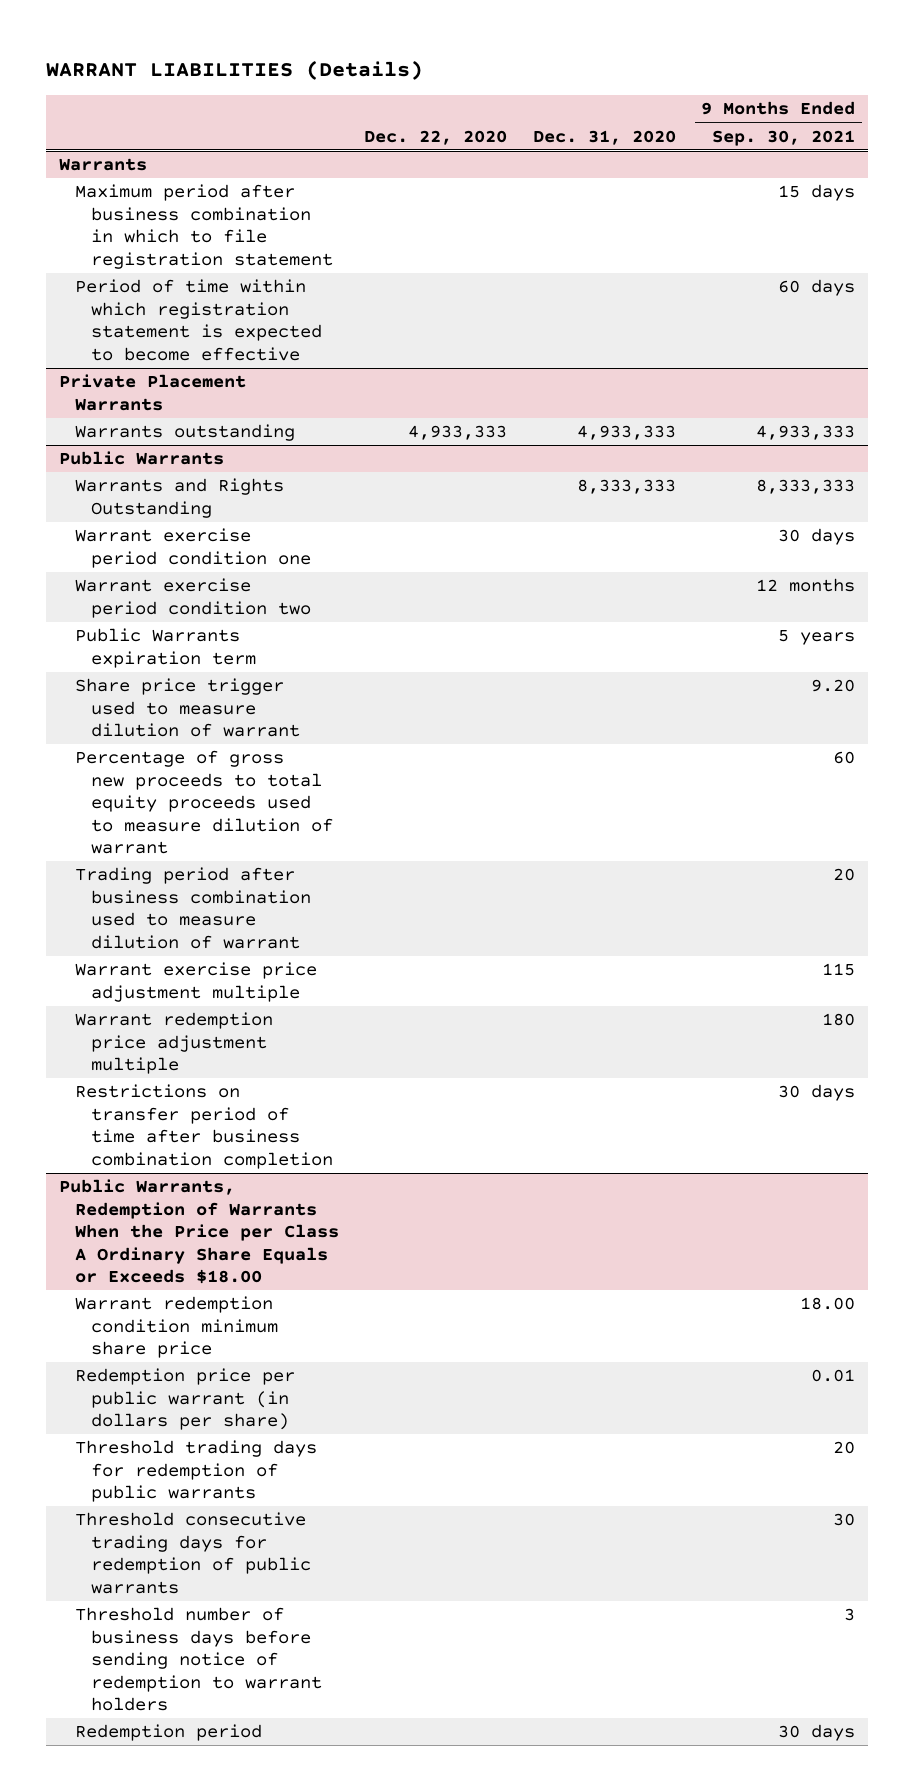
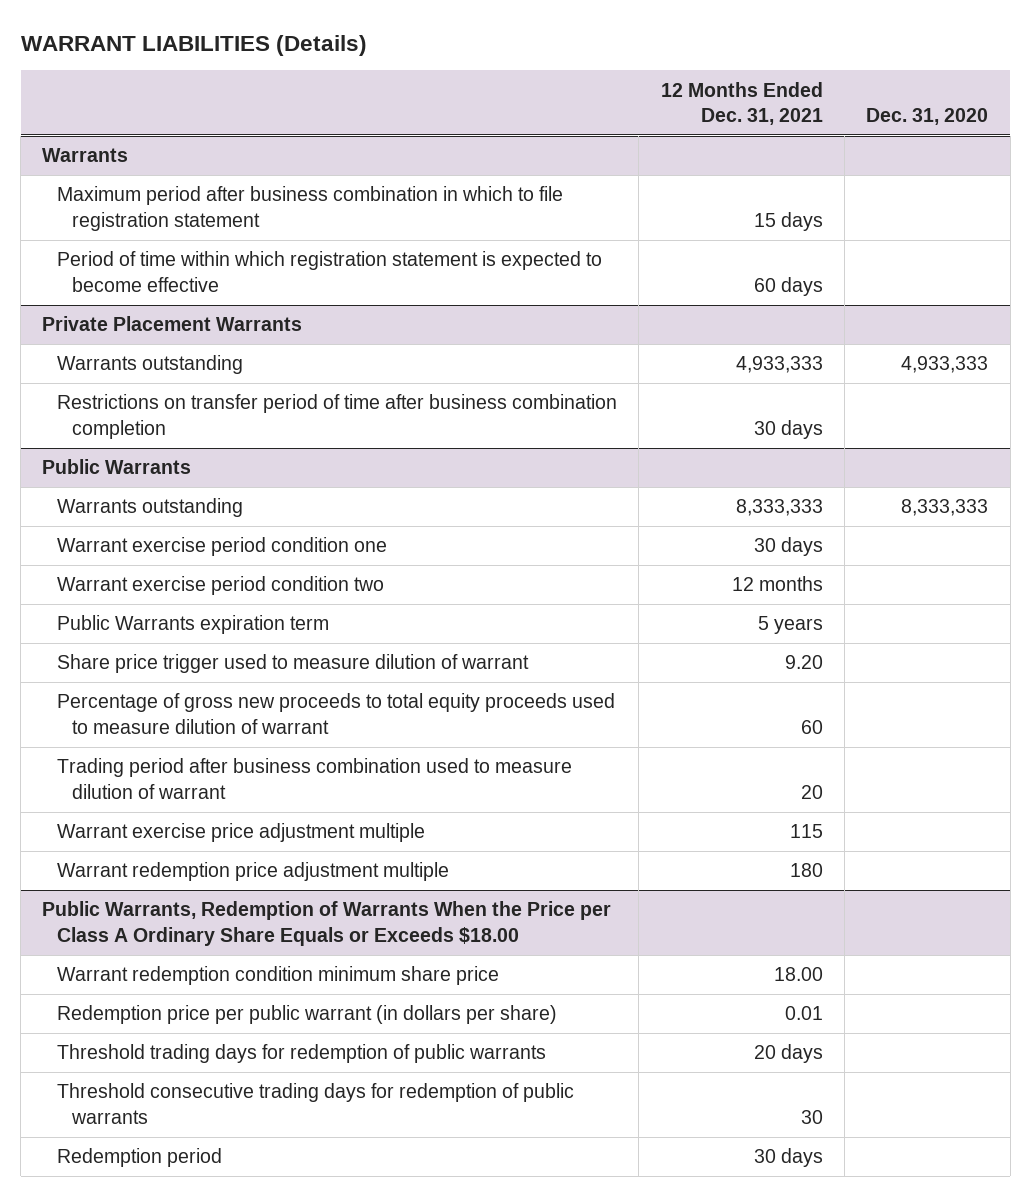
- | Dec. 22, 2020 | Dec. 31, 2020 | 9 Months Ended Sep. 30, 2021
+ | 12 Months Ended Dec. 31, 2021 | Dec. 31, 2020
@ Private Placement Warrants
+ Restrictions on transfer period of time after business combination completion | 30 days |
@ Public Warrants
- Warrants and Rights Outstanding | | 8,333,333 | 8,333,333
+ Warrants outstanding | 8,333,333 | 8,333,333
- Restrictions on transfer period of time after business combination completion | | | 30 days
@ Public Warrants, Redemption of Warrants When the Price per Class A Ordinary Share Equals or Exceeds $18.00
- Threshold number of business days before sending notice of redemption to warrant holders | | | 3

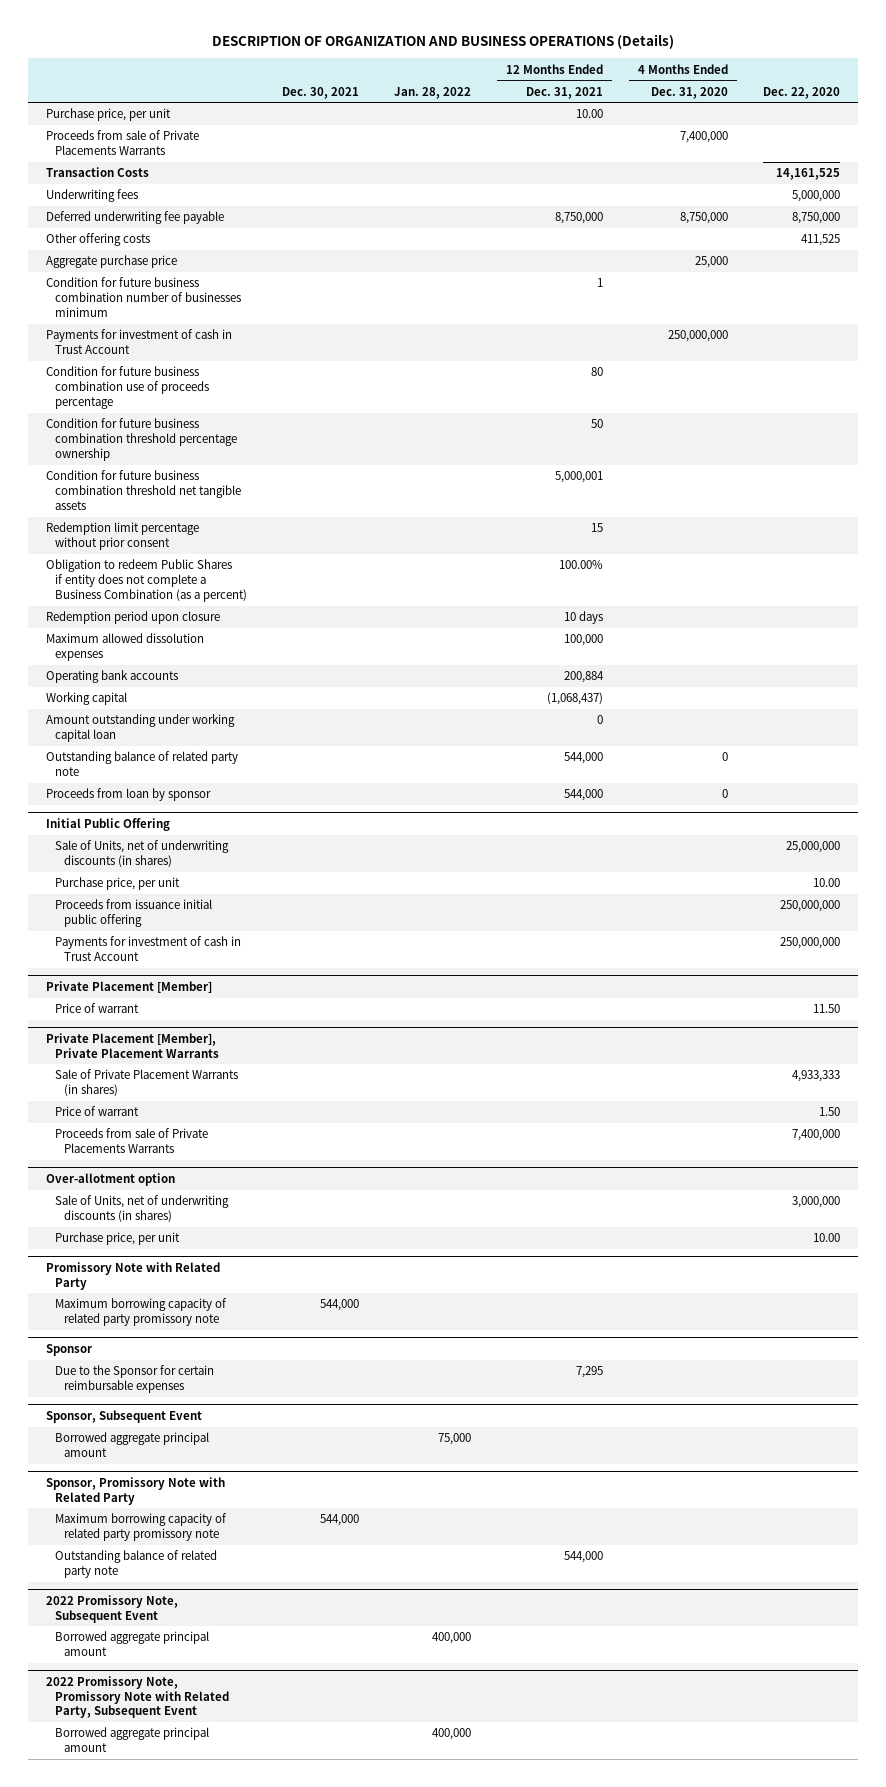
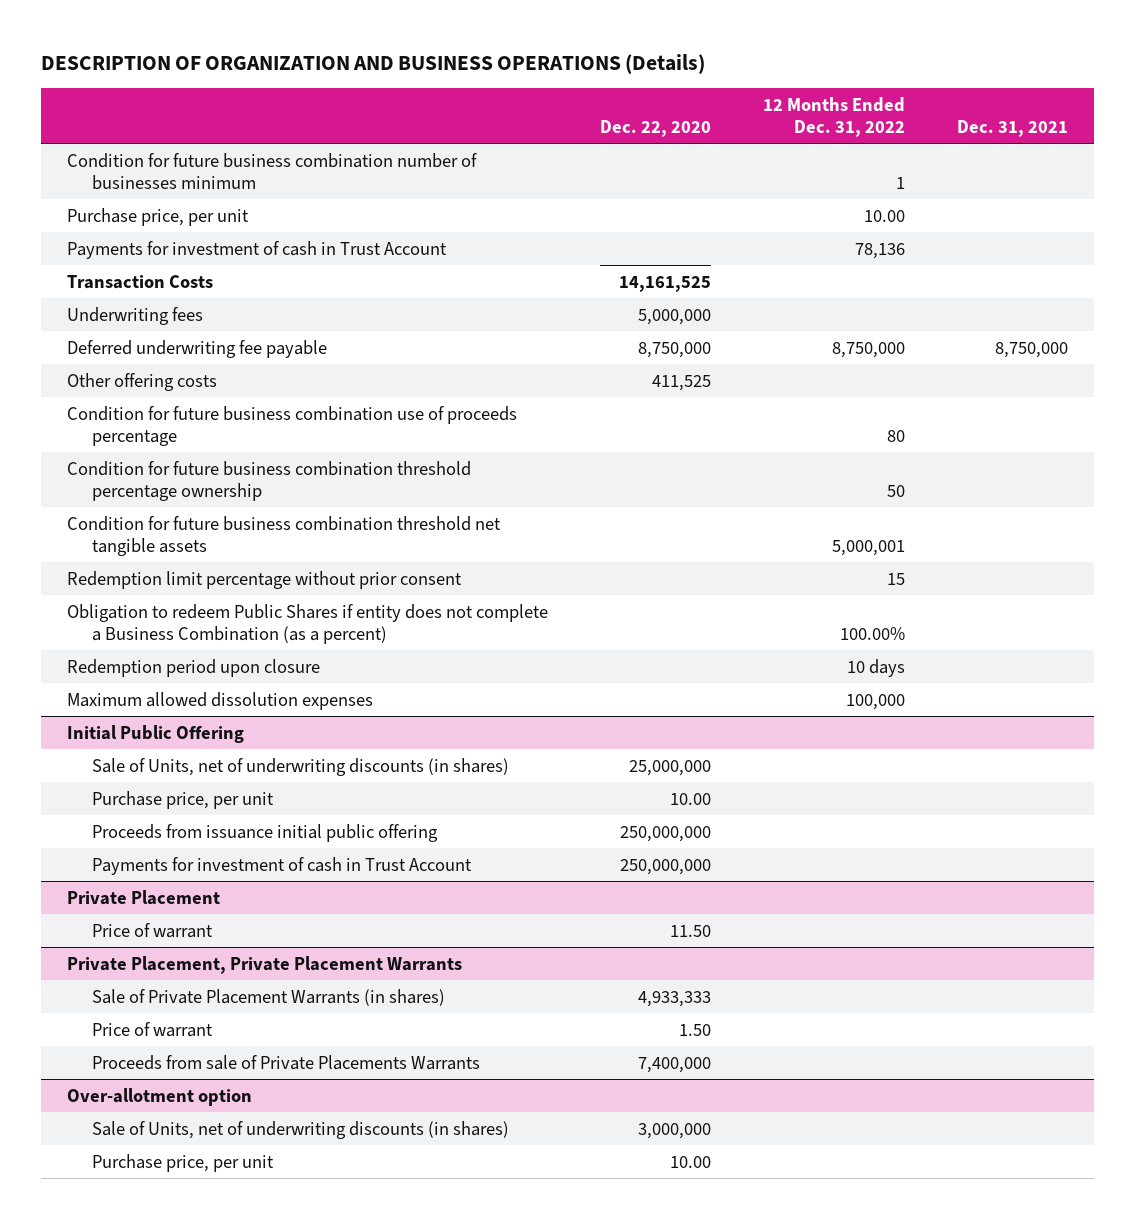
- | Dec. 30, 2021 | Jan. 28, 2022 | 12 Months Ended Dec. 31, 2021 | 4 Months Ended Dec. 31, 2020 | Dec. 22, 2020
+ | Dec. 22, 2020 | 12 Months Ended Dec. 31, 2022 | Dec. 31, 2021
moved up: Condition for future business combination number of businesses minimum | | 1 |
- Proceeds from sale of Private Placements Warrants | | | | 7,400,000 |
moved up: Payments for investment of cash in Trust Account | | 78,136 |
- Aggregate purchase price | | | | 25,000 |
- Operating bank accounts | | | 200,884 | |
- Working capital | | | (1,068,437) | |
- Amount outstanding under working capital loan | | | 0 | |
- Outstanding balance of related party note | | | 544,000 | 0 |
- Proceeds from loan by sponsor | | | 544,000 | 0 |
- Private Placement [Member]
+ Private Placement
- Private Placement [Member], Private Placement Warrants
+ Private Placement, Private Placement Warrants
- Promissory Note with Related Party
- Maximum borrowing capacity of related party promissory note | 544,000 | | | |
- Sponsor
- Due to the Sponsor for certain reimbursable expenses | | | 7,295 | |
- Sponsor, Subsequent Event
- Borrowed aggregate principal amount | | 75,000 | | |
- Sponsor, Promissory Note with Related Party
- Maximum borrowing capacity of related party promissory note | 544,000 | | | |
- Outstanding balance of related party note | | | 544,000 | |
- 2022 Promissory Note, Subsequent Event
- Borrowed aggregate principal amount | | 400,000 | | |
- 2022 Promissory Note, Promissory Note with Related Party, Subsequent Event
- Borrowed aggregate principal amount | | 400,000 | | |

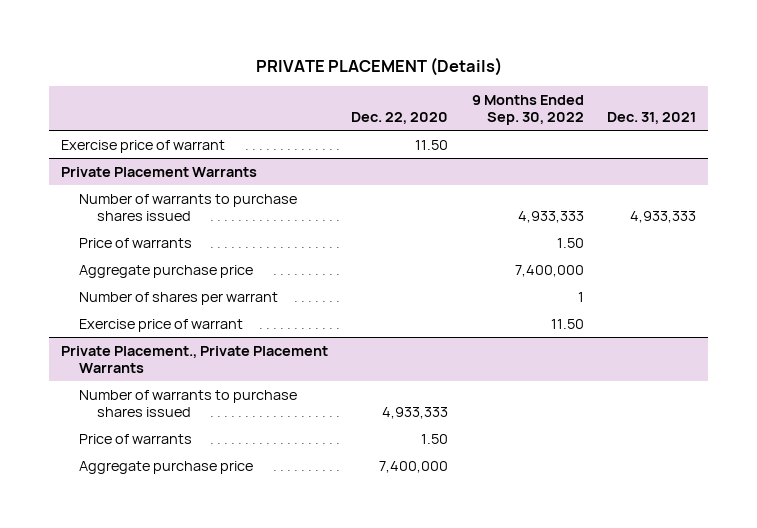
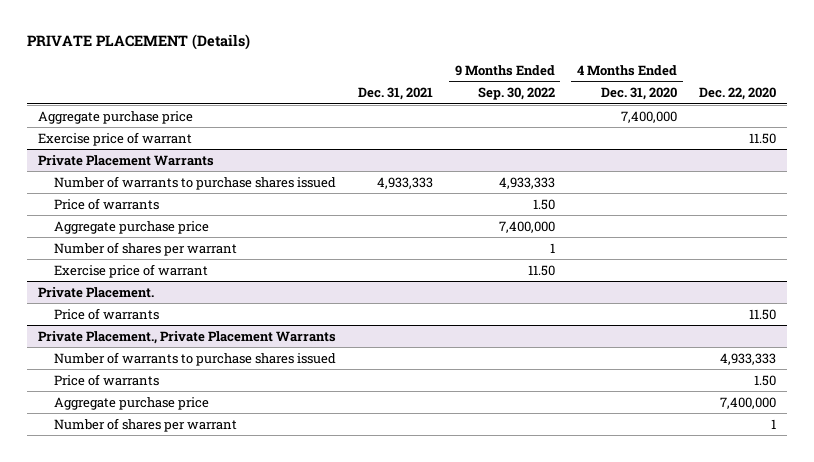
- | Dec. 22, 2020 | 9 Months Ended Sep. 30, 2022 | Dec. 31, 2021
+ | Dec. 31, 2021 | 9 Months Ended Sep. 30, 2022 | 4 Months Ended Dec. 31, 2020 | Dec. 22, 2020
+ Aggregate purchase price | | | 7,400,000 |
+ Private Placement.
+ Price of warrants | | | | 11.50
@ Private Placement., Private Placement Warrants
+ Number of shares per warrant | | | | 1

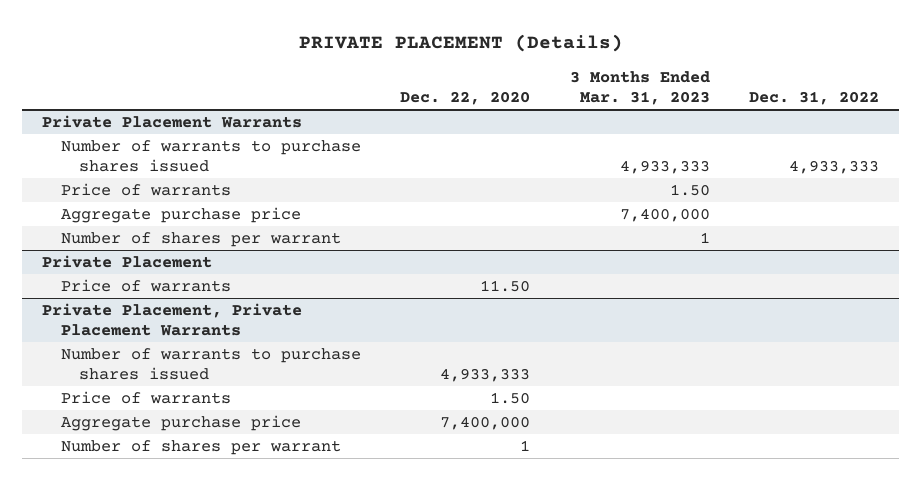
- | Dec. 31, 2021 | 9 Months Ended Sep. 30, 2022 | 4 Months Ended Dec. 31, 2020 | Dec. 22, 2020
+ | Dec. 22, 2020 | 3 Months Ended Mar. 31, 2023 | Dec. 31, 2022
- Aggregate purchase price | | | 7,400,000 |
- Exercise price of warrant | | | | 11.50
@ Private Placement Warrants
- Exercise price of warrant | | 11.50 | |
- Private Placement.
+ Private Placement
- Private Placement., Private Placement Warrants
+ Private Placement, Private Placement Warrants

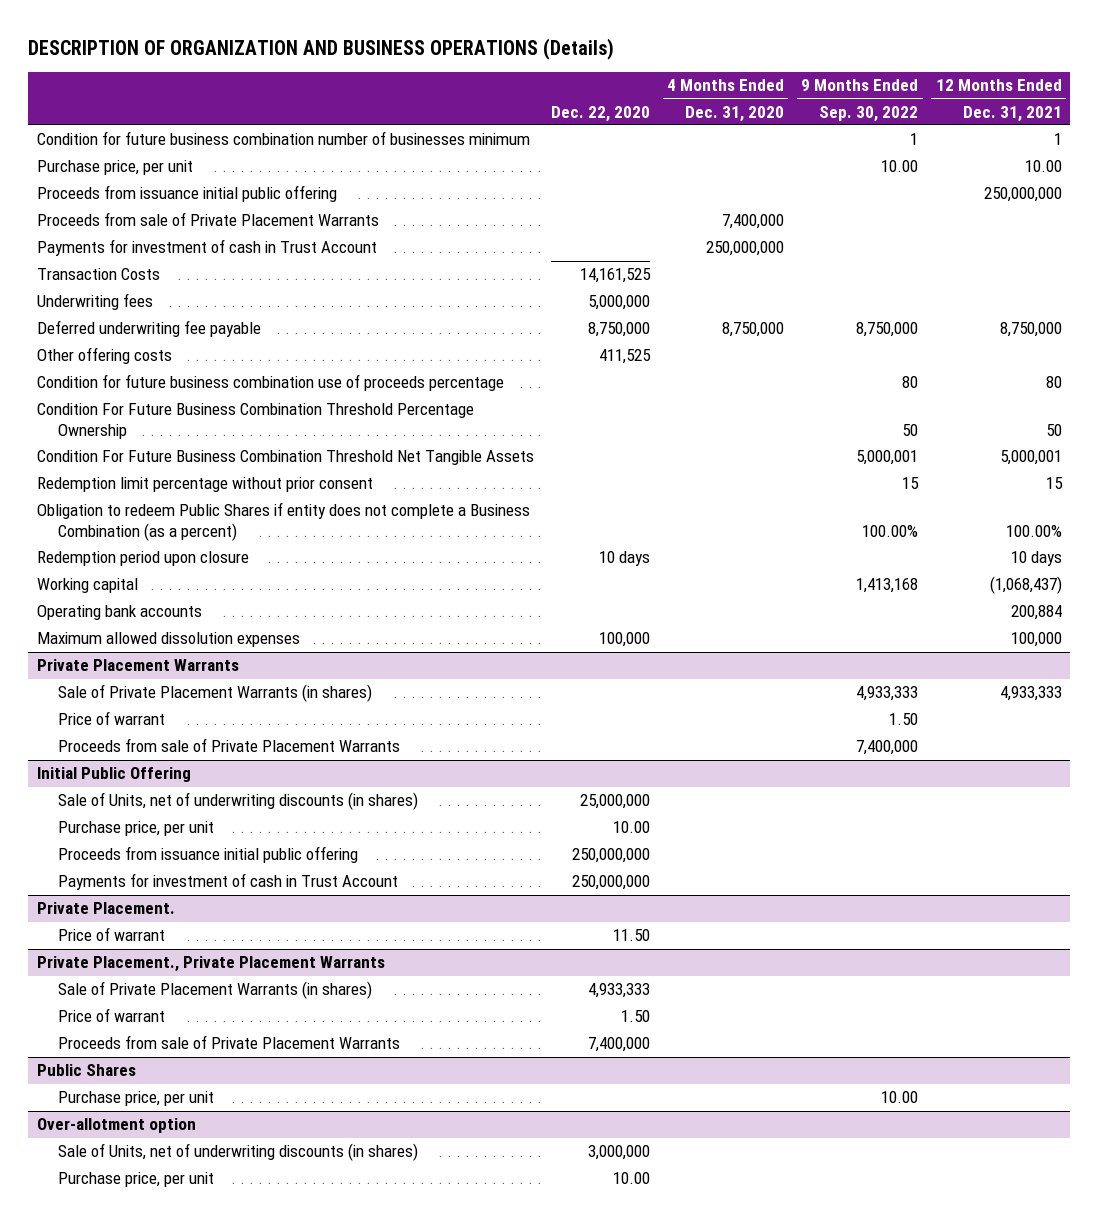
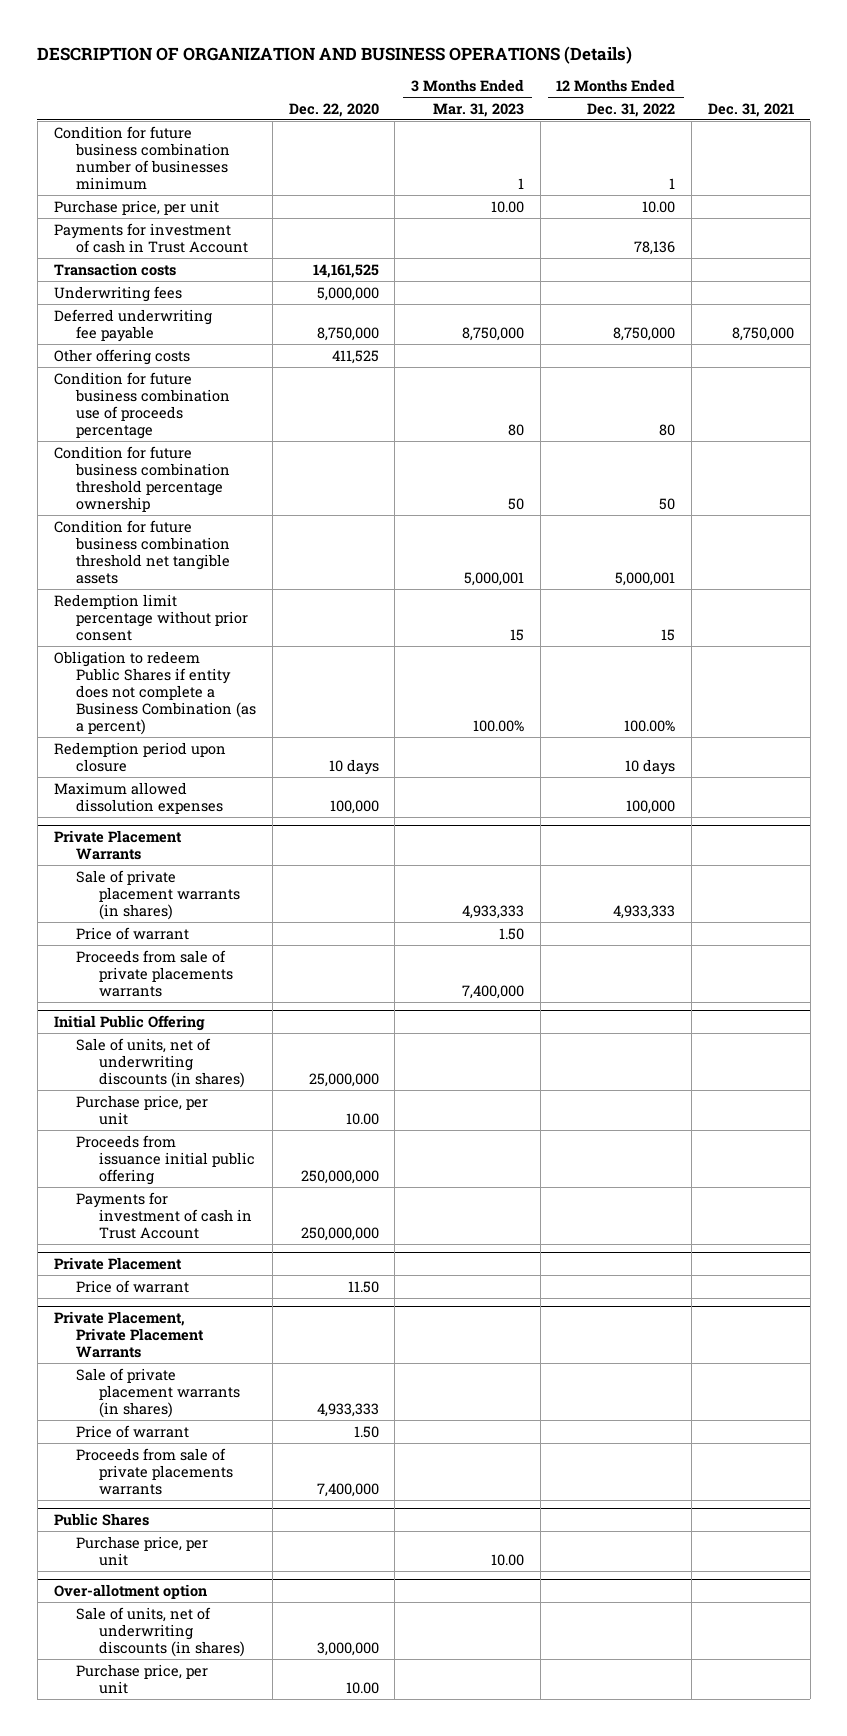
- | Dec. 22, 2020 | 4 Months Ended Dec. 31, 2020 | 9 Months Ended Sep. 30, 2022 | 12 Months Ended Dec. 31, 2021
+ | Dec. 22, 2020 | 3 Months Ended Mar. 31, 2023 | 12 Months Ended Dec. 31, 2022 | Dec. 31, 2021
- Proceeds from issuance initial public offering | | | | 250,000,000
- Proceeds from sale of Private Placement Warrants | | 7,400,000 | |
- Transaction Costs | 14,161,525 | | |
+ Transaction costs | 14,161,525 | | |
- Condition For Future Business Combination Threshold Percentage Ownership | | | 50 | 50
- Condition For Future Business Combination Threshold Net Tangible Assets | | | 5,000,001 | 5,000,001
+ Condition for future business combination threshold percentage ownership | | 50 | 50 |
+ Condition for future business combination threshold net tangible assets | | 5,000,001 | 5,000,001 |
- Working capital | | | 1,413,168 | (1,068,437)
- Operating bank accounts | | | | 200,884
@ Private Placement Warrants
- Sale of Private Placement Warrants (in shares) | | | 4,933,333 | 4,933,333
+ Sale of private placement warrants (in shares) | | 4,933,333 | 4,933,333 |
- Proceeds from sale of Private Placement Warrants | | | 7,400,000 |
+ Proceeds from sale of private placements warrants | | 7,400,000 | |
@ Initial Public Offering
- Sale of Units, net of underwriting discounts (in shares) | 25,000,000 | | |
+ Sale of units, net of underwriting discounts (in shares) | 25,000,000 | | |
- Private Placement.
+ Private Placement
- Private Placement., Private Placement Warrants
- Sale of Private Placement Warrants (in shares) | 4,933,333 | | |
+ Private Placement, Private Placement Warrants
+ Sale of private placement warrants (in shares) | 4,933,333 | | |
- Proceeds from sale of Private Placement Warrants | 7,400,000 | | |
+ Proceeds from sale of private placements warrants | 7,400,000 | | |
@ Over-allotment option
- Sale of Units, net of underwriting discounts (in shares) | 3,000,000 | | |
+ Sale of units, net of underwriting discounts (in shares) | 3,000,000 | | |

